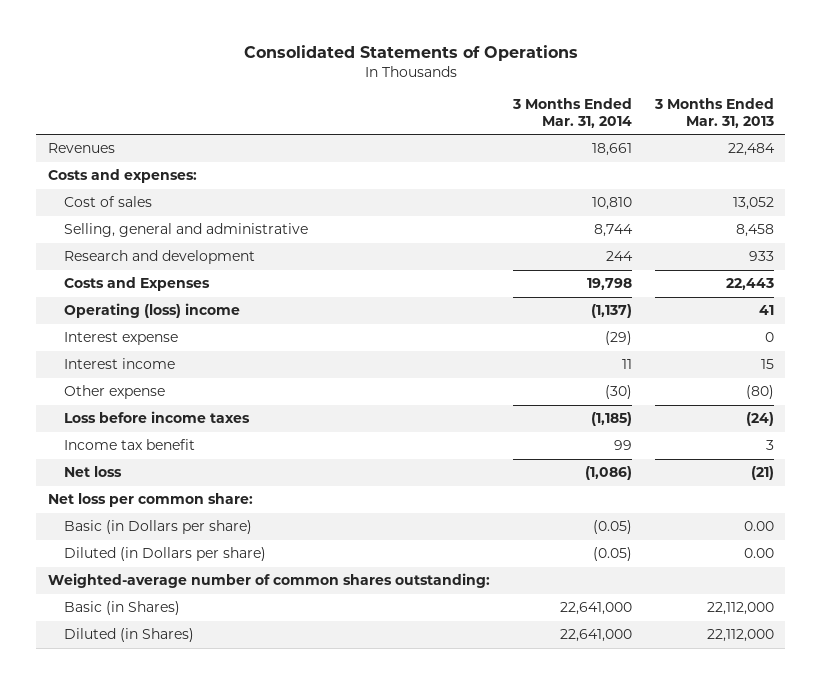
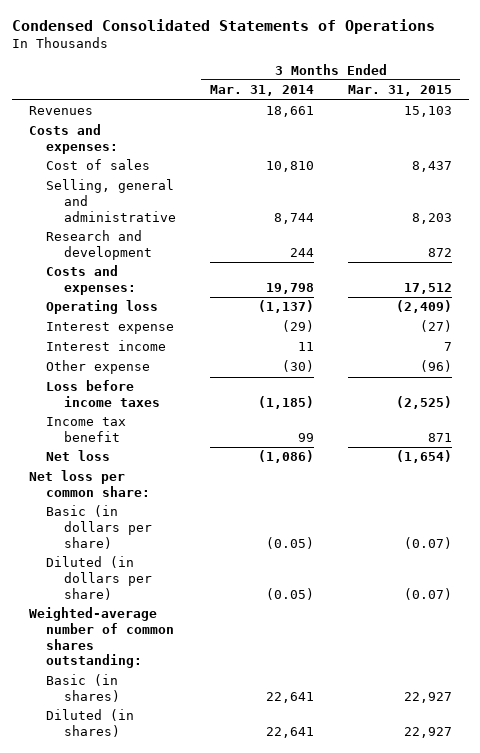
- Consolidated Statements of Operations
+ Condensed Consolidated Statements of Operations
- | 3 Months Ended Mar. 31, 2014 | 3 Months Ended Mar. 31, 2013
+ | 3 Months Ended Mar. 31, 2014 | 3 Months Ended Mar. 31, 2015
- Costs and Expenses | 19,798 | 22,443
- Operating (loss) income | (1,137) | 41
+ Costs and expenses: | 19,798 | 17,512
+ Operating loss | (1,137) | (2,409)
- Basic (in Dollars per share) | (0.05) | 0.00
- Diluted (in Dollars per share) | (0.05) | 0.00
+ Basic (in dollars per share) | (0.05) | (0.07)
+ Diluted (in dollars per share) | (0.05) | (0.07)
- Basic (in Shares) | 22,641,000 | 22,112,000
- Diluted (in Shares) | 22,641,000 | 22,112,000
+ Basic (in shares) | 22,641 | 22,927
+ Diluted (in shares) | 22,641 | 22,927

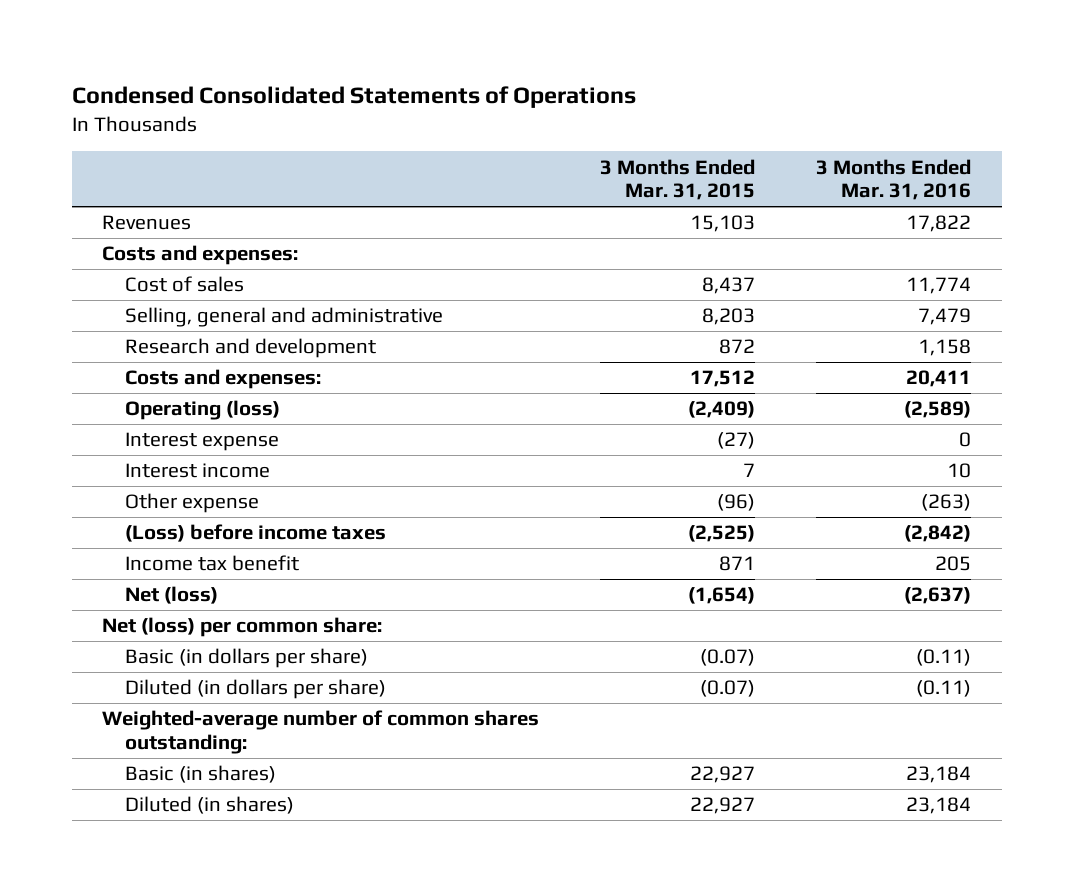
- | 3 Months Ended Mar. 31, 2014 | 3 Months Ended Mar. 31, 2015
+ | 3 Months Ended Mar. 31, 2015 | 3 Months Ended Mar. 31, 2016
- Operating loss | (1,137) | (2,409)
+ Operating (loss) | (2,409) | (2,589)
- Loss before income taxes | (1,185) | (2,525)
+ (Loss) before income taxes | (2,525) | (2,842)
- Net loss | (1,086) | (1,654)
- Net loss per common share:
+ Net (loss) | (1,654) | (2,637)
+ Net (loss) per common share:

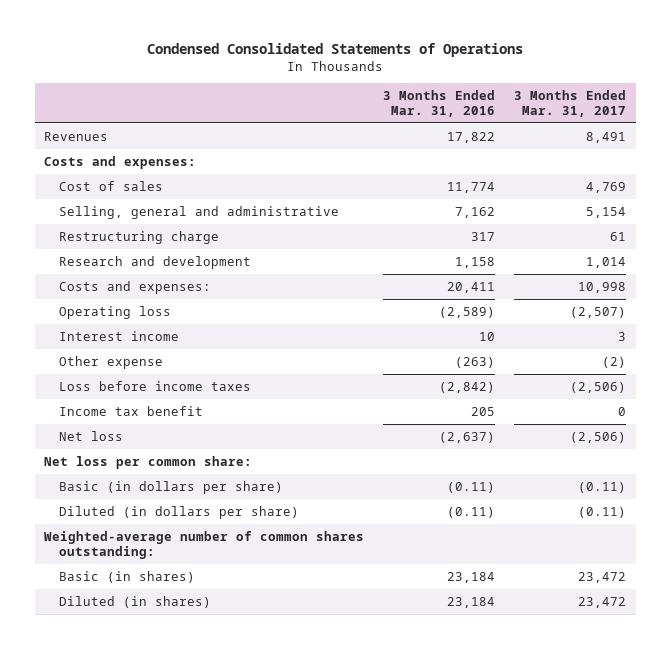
- | 3 Months Ended Mar. 31, 2015 | 3 Months Ended Mar. 31, 2016
+ | 3 Months Ended Mar. 31, 2016 | 3 Months Ended Mar. 31, 2017
- Selling, general and administrative | 8,203 | 7,479
+ Selling, general and administrative | 7,162 | 5,154
+ Restructuring charge | 317 | 61
- Operating (loss) | (2,409) | (2,589)
- Interest expense | (27) | 0
+ Operating loss | (2,589) | (2,507)
- (Loss) before income taxes | (2,525) | (2,842)
+ Loss before income taxes | (2,842) | (2,506)
- Net (loss) | (1,654) | (2,637)
- Net (loss) per common share:
+ Net loss | (2,637) | (2,506)
+ Net loss per common share:

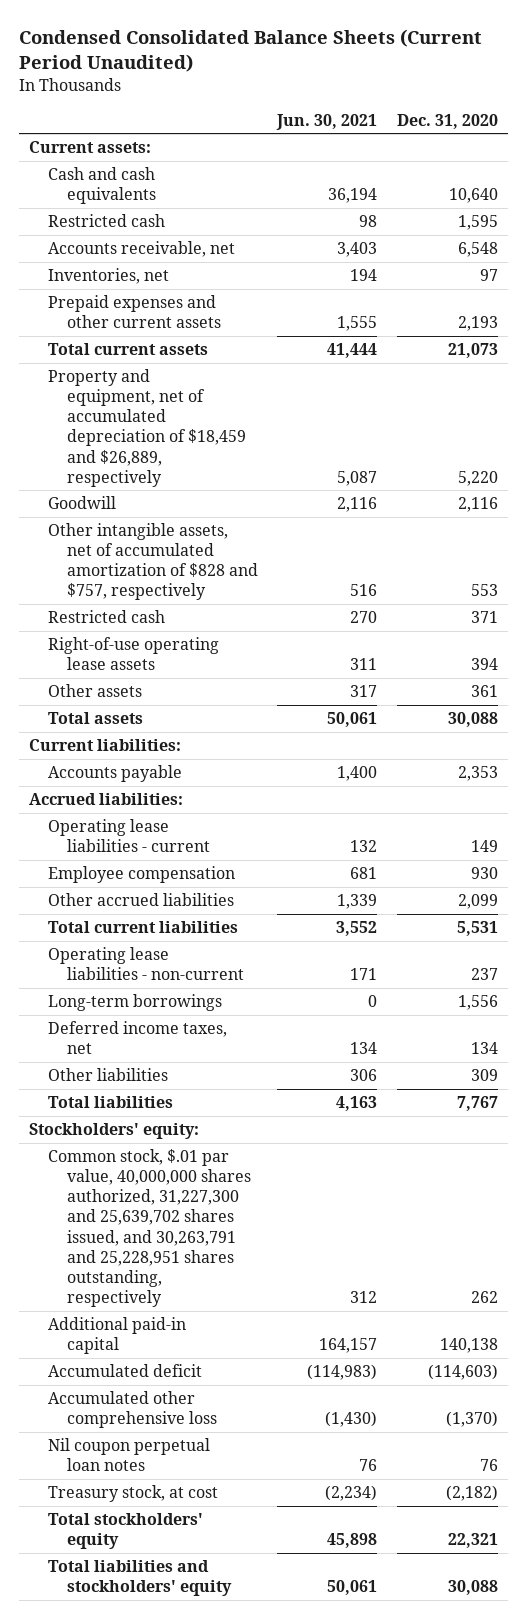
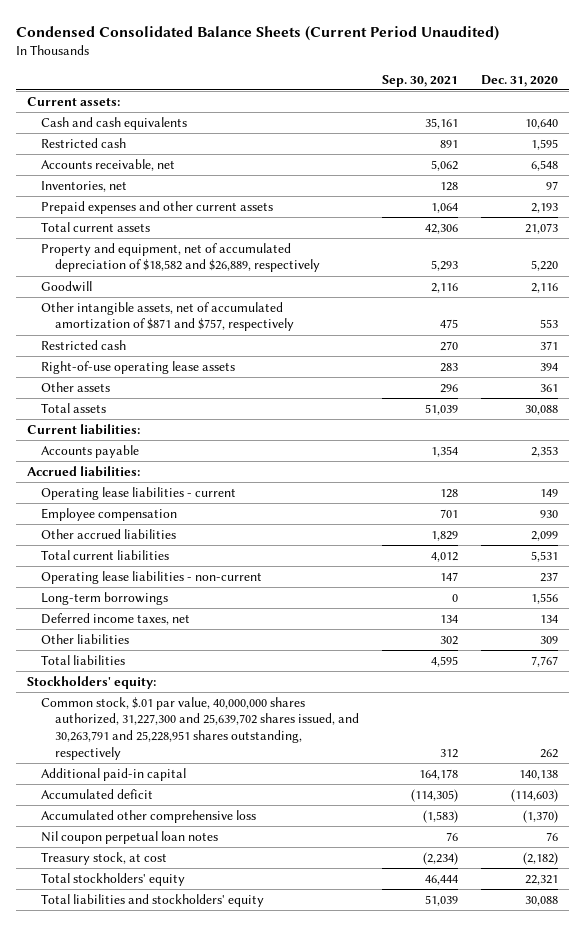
- | Jun. 30, 2021 | Dec. 31, 2020
+ | Sep. 30, 2021 | Dec. 31, 2020
- Property and equipment, net of accumulated depreciation of $18,459 and $26,889, respectively | 5,087 | 5,220
+ Property and equipment, net of accumulated depreciation of $18,582 and $26,889, respectively | 5,293 | 5,220
- Other intangible assets, net of accumulated amortization of $828 and $757, respectively | 516 | 553
+ Other intangible assets, net of accumulated amortization of $871 and $757, respectively | 475 | 553

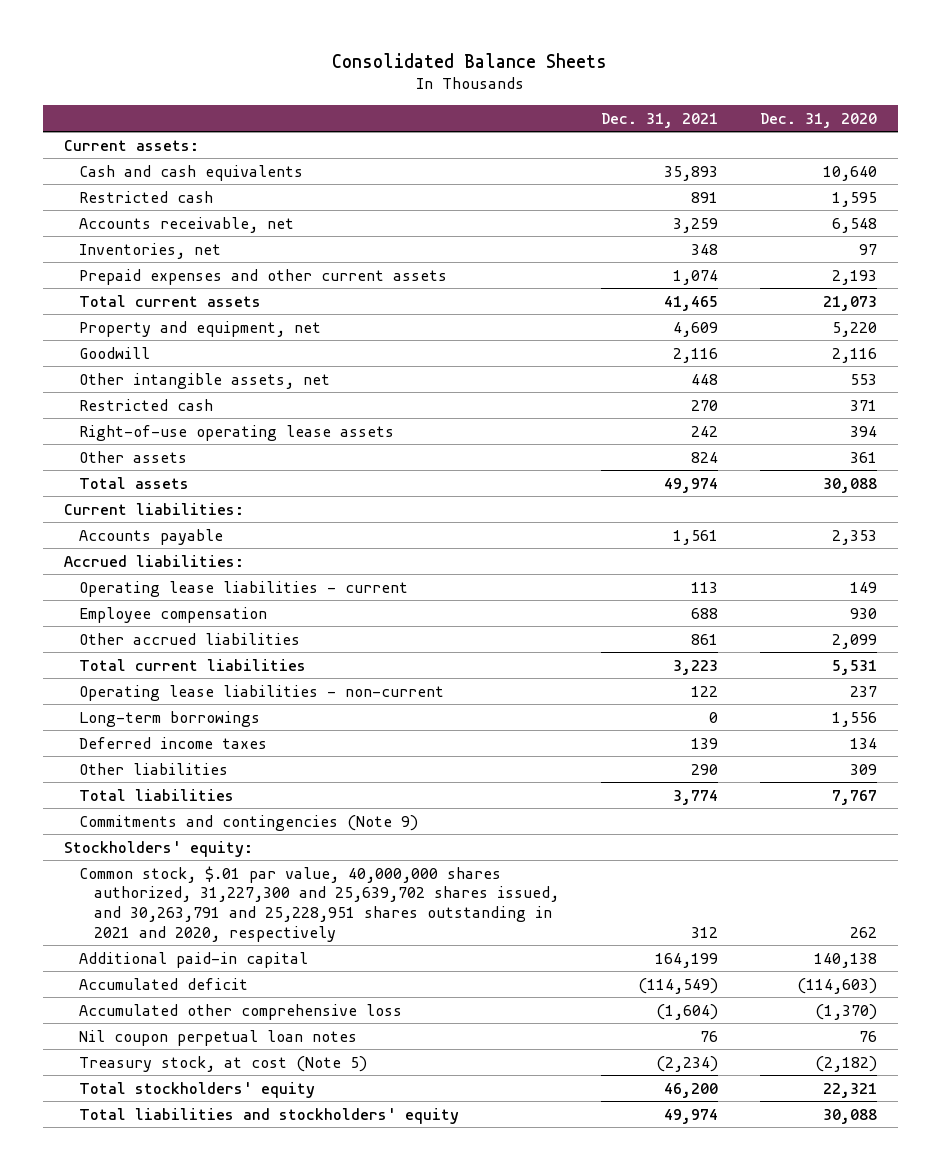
- Condensed Consolidated Balance Sheets (Current Period Unaudited)
+ Consolidated Balance Sheets
- | Sep. 30, 2021 | Dec. 31, 2020
+ | Dec. 31, 2021 | Dec. 31, 2020
- Property and equipment, net of accumulated depreciation of $18,582 and $26,889, respectively | 5,293 | 5,220
+ Property and equipment, net | 4,609 | 5,220
- Other intangible assets, net of accumulated amortization of $871 and $757, respectively | 475 | 553
+ Other intangible assets, net | 448 | 553
- Deferred income taxes, net | 134 | 134
+ Deferred income taxes | 139 | 134
+ Commitments and contingencies (Note 9)
- Common stock, $.01 par value, 40,000,000 shares authorized, 31,227,300 and 25,639,702 shares issued, and 30,263,791 and 25,228,951 shares outstanding, respectively | 312 | 262
+ Common stock, $.01 par value, 40,000,000 shares authorized, 31,227,300 and 25,639,702 shares issued, and 30,263,791 and 25,228,951 shares outstanding in 2021 and 2020, respectively | 312 | 262
- Treasury stock, at cost | (2,234) | (2,182)
+ Treasury stock, at cost (Note 5) | (2,234) | (2,182)

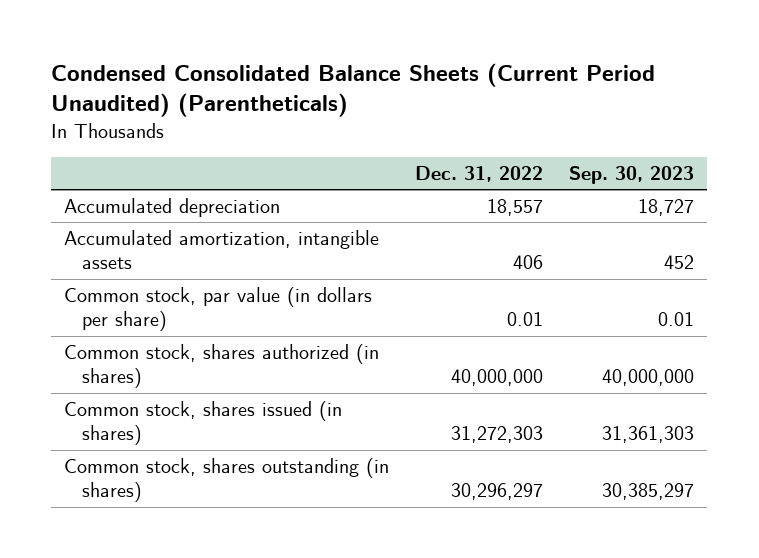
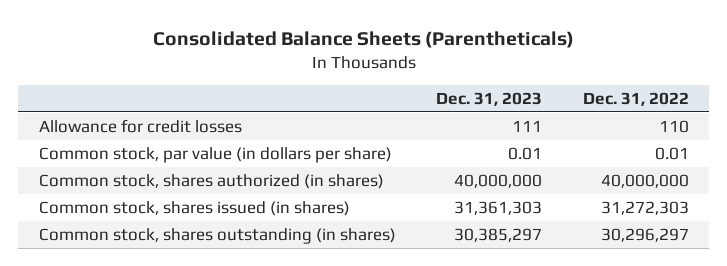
- Condensed Consolidated Balance Sheets (Current Period Unaudited) (Parentheticals)
+ Consolidated Balance Sheets (Parentheticals)
- | Dec. 31, 2022 | Sep. 30, 2023
+ | Dec. 31, 2023 | Dec. 31, 2022
- Accumulated depreciation | 18,557 | 18,727
- Accumulated amortization, intangible assets | 406 | 452
+ Allowance for credit losses | 111 | 110

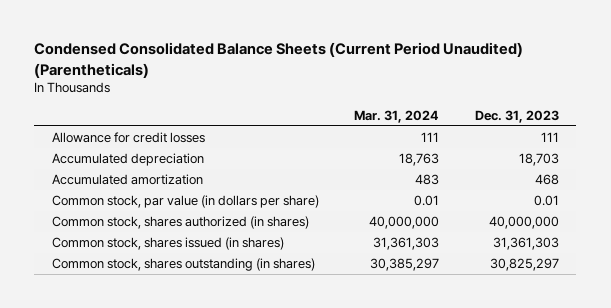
- Consolidated Balance Sheets (Parentheticals)
+ Condensed Consolidated Balance Sheets (Current Period Unaudited) (Parentheticals)
- | Dec. 31, 2023 | Dec. 31, 2022
+ | Mar. 31, 2024 | Dec. 31, 2023
+ Accumulated depreciation | 18,763 | 18,703
+ Accumulated amortization | 483 | 468
- Common stock, shares outstanding (in shares) | 30,385,297 | 30,296,297
+ Common stock, shares outstanding (in shares) | 30,385,297 | 30,825,297

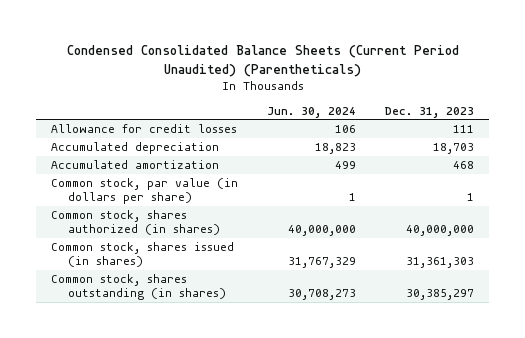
- | Mar. 31, 2024 | Dec. 31, 2023
+ | Jun. 30, 2024 | Dec. 31, 2023
- Common stock, par value (in dollars per share) | 0.01 | 0.01
+ Common stock, par value (in dollars per share) | 1 | 1
- Common stock, shares outstanding (in shares) | 30,385,297 | 30,825,297
+ Common stock, shares outstanding (in shares) | 30,708,273 | 30,385,297

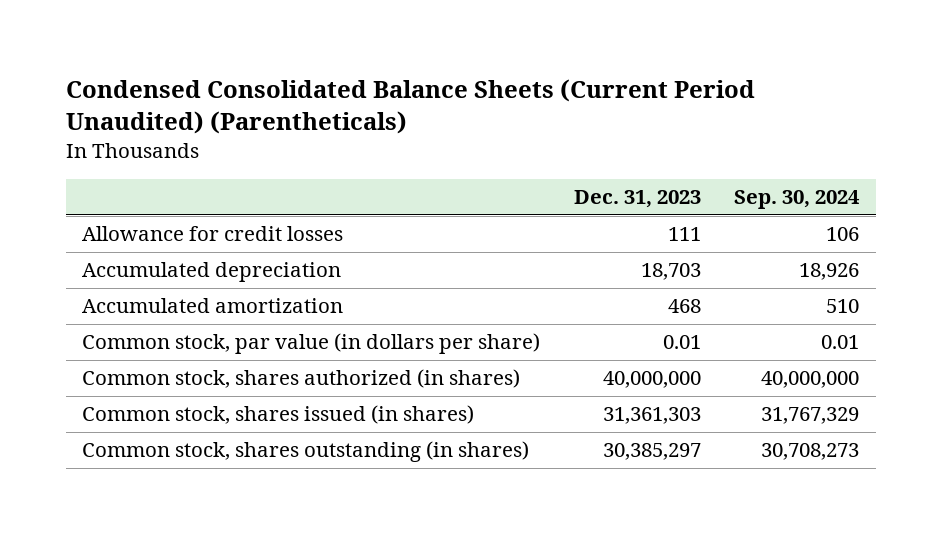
- | Jun. 30, 2024 | Dec. 31, 2023
+ | Dec. 31, 2023 | Sep. 30, 2024
- Common stock, par value (in dollars per share) | 1 | 1
+ Common stock, par value (in dollars per share) | 0.01 | 0.01

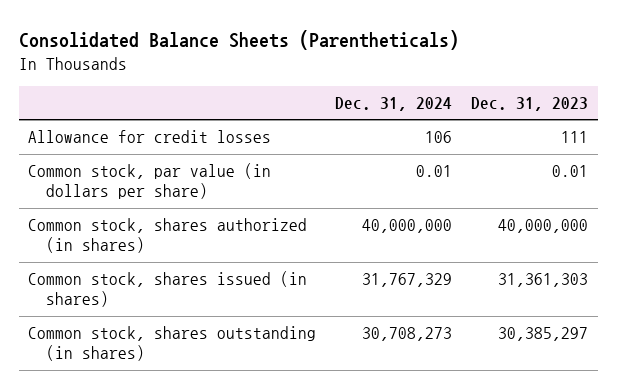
- Condensed Consolidated Balance Sheets (Current Period Unaudited) (Parentheticals)
+ Consolidated Balance Sheets (Parentheticals)
- | Dec. 31, 2023 | Sep. 30, 2024
+ | Dec. 31, 2024 | Dec. 31, 2023
- Accumulated depreciation | 18,703 | 18,926
- Accumulated amortization | 468 | 510

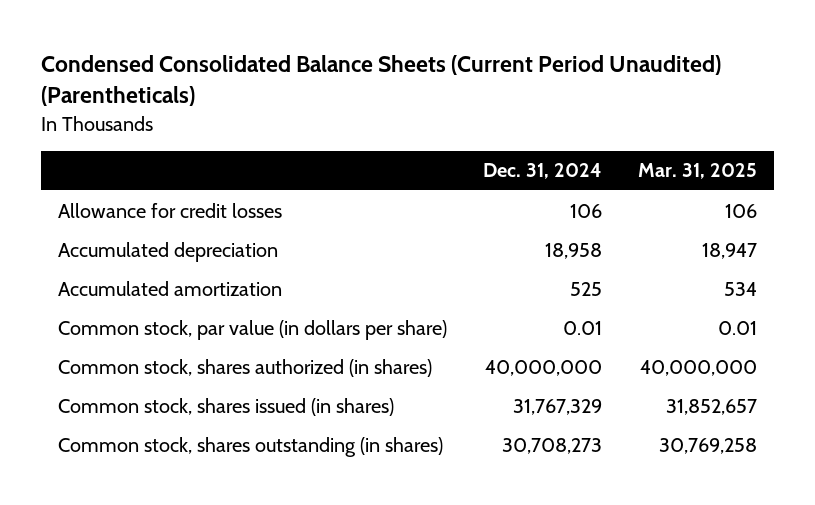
- Consolidated Balance Sheets (Parentheticals)
+ Condensed Consolidated Balance Sheets (Current Period Unaudited) (Parentheticals)
- | Dec. 31, 2024 | Dec. 31, 2023
+ | Dec. 31, 2024 | Mar. 31, 2025
+ Accumulated depreciation | 18,958 | 18,947
+ Accumulated amortization | 525 | 534

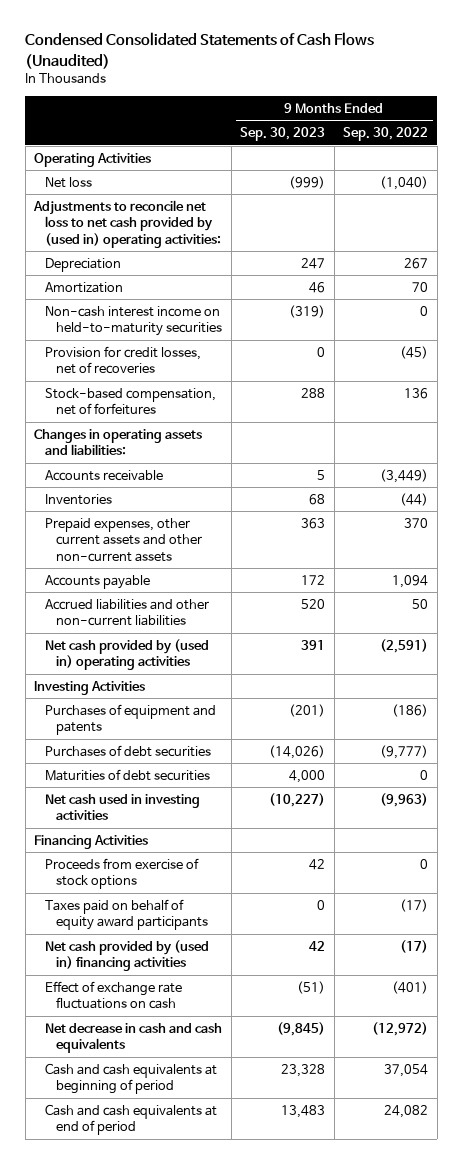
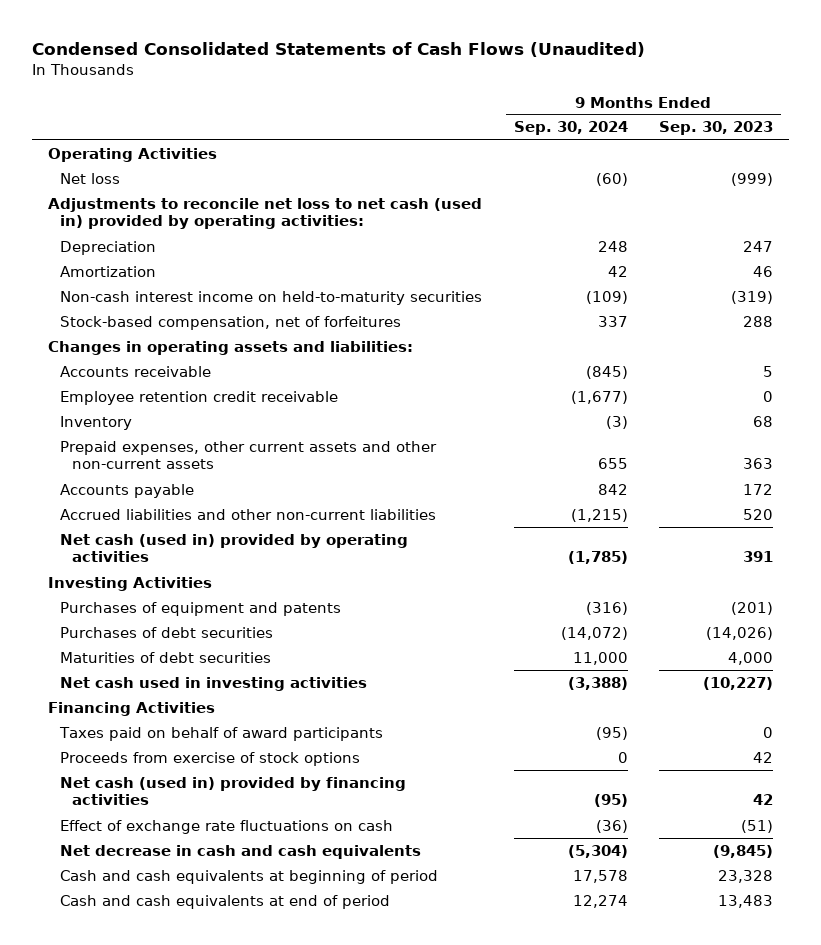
- | 9 Months Ended Sep. 30, 2023 | 9 Months Ended Sep. 30, 2022
+ | 9 Months Ended Sep. 30, 2024 | 9 Months Ended Sep. 30, 2023
- Adjustments to reconcile net loss to net cash provided by (used in) operating activities:
+ Adjustments to reconcile net loss to net cash (used in) provided by operating activities:
- Provision for credit losses, net of recoveries | 0 | (45)
- Inventories | 68 | (44)
+ Employee retention credit receivable | (1,677) | 0
+ Inventory | (3) | 68
- Net cash provided by (used in) operating activities | 391 | (2,591)
+ Net cash (used in) provided by operating activities | (1,785) | 391
+ Taxes paid on behalf of award participants | (95) | 0
- Taxes paid on behalf of equity award participants | 0 | (17)
- Net cash provided by (used in) financing activities | 42 | (17)
+ Net cash (used in) provided by financing activities | (95) | 42

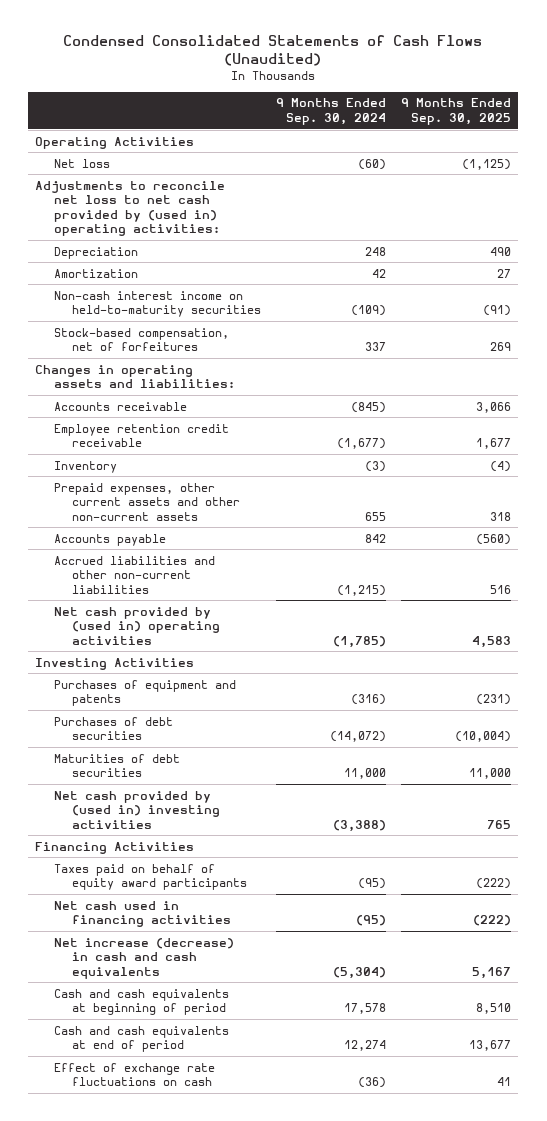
- | 9 Months Ended Sep. 30, 2024 | 9 Months Ended Sep. 30, 2023
+ | 9 Months Ended Sep. 30, 2024 | 9 Months Ended Sep. 30, 2025
- Adjustments to reconcile net loss to net cash (used in) provided by operating activities:
+ Adjustments to reconcile net loss to net cash provided by (used in) operating activities:
- Net cash (used in) provided by operating activities | (1,785) | 391
+ Net cash provided by (used in) operating activities | (1,785) | 4,583
- Net cash used in investing activities | (3,388) | (10,227)
+ Net cash provided by (used in) investing activities | (3,388) | 765
- Taxes paid on behalf of award participants | (95) | 0
- Proceeds from exercise of stock options | 0 | 42
- Net cash (used in) provided by financing activities | (95) | 42
- Net decrease in cash and cash equivalents | (5,304) | (9,845)
+ Taxes paid on behalf of equity award participants | (95) | (222)
+ Net cash used in financing activities | (95) | (222)
+ Net increase (decrease) in cash and cash equivalents | (5,304) | 5,167
moved down: Effect of exchange rate fluctuations on cash | (36) | 41

